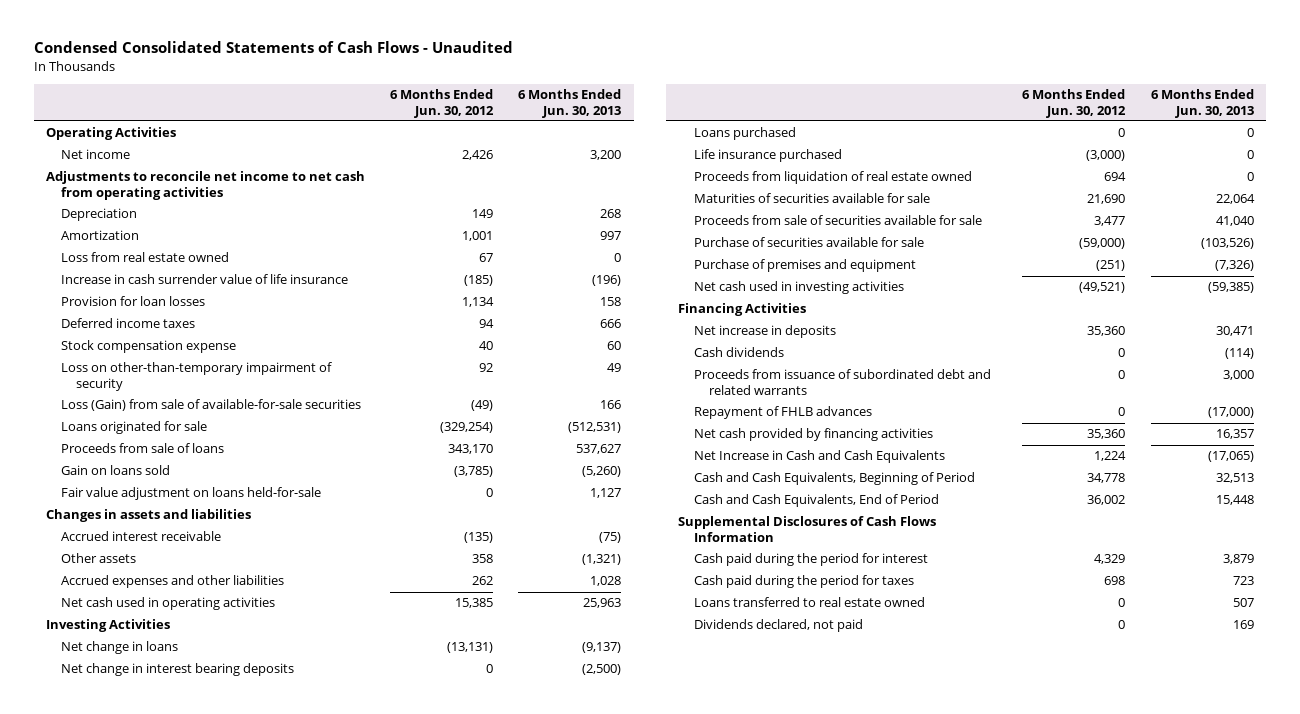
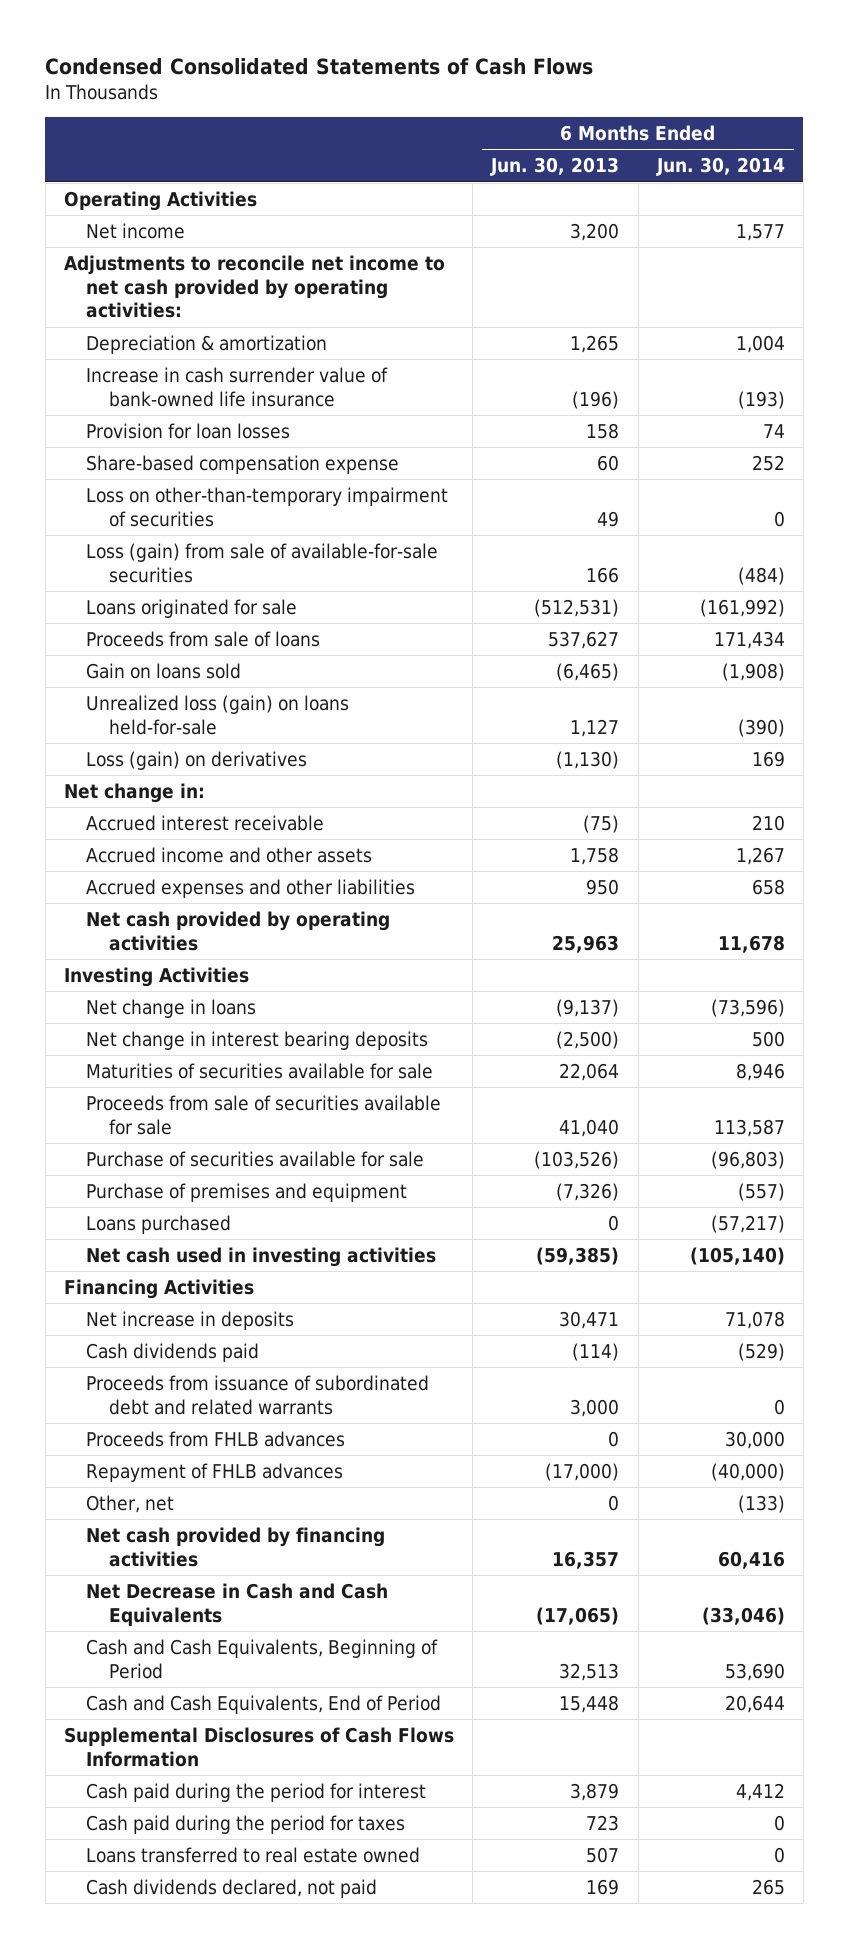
- Condensed Consolidated Statements of Cash Flows - Unaudited
+ Condensed Consolidated Statements of Cash Flows
- | 6 Months Ended Jun. 30, 2012 | 6 Months Ended Jun. 30, 2013
+ | 6 Months Ended Jun. 30, 2013 | 6 Months Ended Jun. 30, 2014
- Adjustments to reconcile net income to net cash from operating activities
- Depreciation | 149 | 268
- Amortization | 1,001 | 997
- Loss from real estate owned | 67 | 0
- Increase in cash surrender value of life insurance | (185) | (196)
+ Adjustments to reconcile net income to net cash provided by operating activities:
+ Depreciation & amortization | 1,265 | 1,004
+ Increase in cash surrender value of bank-owned life insurance | (196) | (193)
- Deferred income taxes | 94 | 666
- Stock compensation expense | 40 | 60
- Loss on other-than-temporary impairment of security | 92 | 49
- Loss (Gain) from sale of available-for-sale securities | (49) | 166
+ Share-based compensation expense | 60 | 252
+ Loss on other-than-temporary impairment of securities | 49 | 0
+ Loss (gain) from sale of available-for-sale securities | 166 | (484)
- Gain on loans sold | (3,785) | (5,260)
- Fair value adjustment on loans held-for-sale | 0 | 1,127
- Changes in assets and liabilities
+ Gain on loans sold | (6,465) | (1,908)
+ Unrealized loss (gain) on loans held-for-sale | 1,127 | (390)
+ Loss (gain) on derivatives | (1,130) | 169
+ Net change in:
- Other assets | 358 | (1,321)
- Accrued expenses and other liabilities | 262 | 1,028
- Net cash used in operating activities | 15,385 | 25,963
+ Accrued income and other assets | 1,758 | 1,267
+ Accrued expenses and other liabilities | 950 | 658
+ Net cash provided by operating activities | 25,963 | 11,678
- Life insurance purchased | (3,000) | 0
- Proceeds from liquidation of real estate owned | 694 | 0
moved down: Loans purchased | 0 | (57,217)
- Cash dividends | 0 | (114)
+ Cash dividends paid | (114) | (529)
+ Proceeds from FHLB advances | 0 | 30,000
+ Other, net | 0 | (133)
- Net Increase in Cash and Cash Equivalents | 1,224 | (17,065)
+ Net Decrease in Cash and Cash Equivalents | (17,065) | (33,046)
- Dividends declared, not paid | 0 | 169
+ Cash dividends declared, not paid | 169 | 265

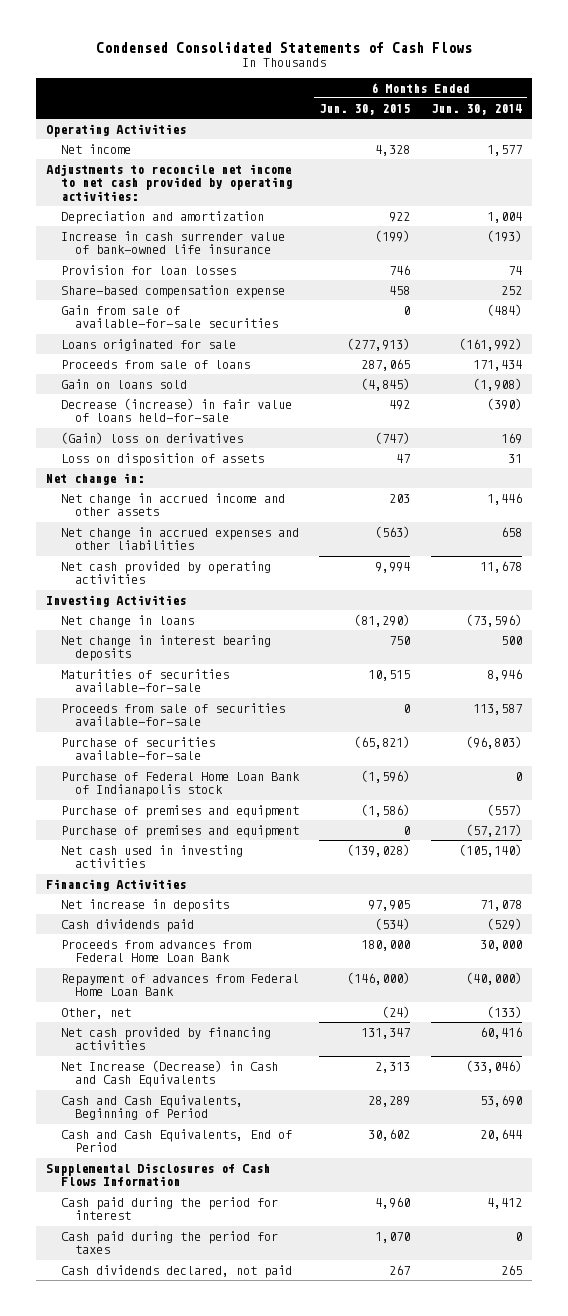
- | 6 Months Ended Jun. 30, 2013 | 6 Months Ended Jun. 30, 2014
+ | 6 Months Ended Jun. 30, 2015 | 6 Months Ended Jun. 30, 2014
- Depreciation & amortization | 1,265 | 1,004
+ Depreciation and amortization | 922 | 1,004
- Loss on other-than-temporary impairment of securities | 49 | 0
- Loss (gain) from sale of available-for-sale securities | 166 | (484)
+ Gain from sale of available-for-sale securities | 0 | (484)
- Unrealized loss (gain) on loans held-for-sale | 1,127 | (390)
- Loss (gain) on derivatives | (1,130) | 169
+ Decrease (increase) in fair value of loans held-for-sale | 492 | (390)
+ (Gain) loss on derivatives | (747) | 169
+ Loss on disposition of assets | 47 | 31
- Accrued interest receivable | (75) | 210
- Accrued income and other assets | 1,758 | 1,267
- Accrued expenses and other liabilities | 950 | 658
+ Net change in accrued income and other assets | 203 | 1,446
+ Net change in accrued expenses and other liabilities | (563) | 658
- Maturities of securities available for sale | 22,064 | 8,946
- Proceeds from sale of securities available for sale | 41,040 | 113,587
- Purchase of securities available for sale | (103,526) | (96,803)
+ Maturities of securities available-for-sale | 10,515 | 8,946
+ Proceeds from sale of securities available-for-sale | 0 | 113,587
+ Purchase of securities available-for-sale | (65,821) | (96,803)
+ Purchase of Federal Home Loan Bank of Indianapolis stock | (1,596) | 0
- Loans purchased | 0 | (57,217)
+ Purchase of premises and equipment | 0 | (57,217)
- Proceeds from issuance of subordinated debt and related warrants | 3,000 | 0
- Proceeds from FHLB advances | 0 | 30,000
- Repayment of FHLB advances | (17,000) | (40,000)
+ Proceeds from advances from Federal Home Loan Bank | 180,000 | 30,000
+ Repayment of advances from Federal Home Loan Bank | (146,000) | (40,000)
- Net Decrease in Cash and Cash Equivalents | (17,065) | (33,046)
+ Net Increase (Decrease) in Cash and Cash Equivalents | 2,313 | (33,046)
- Loans transferred to real estate owned | 507 | 0

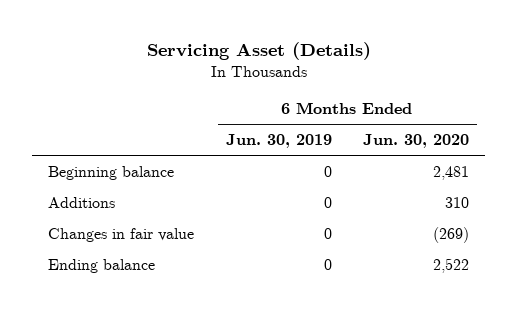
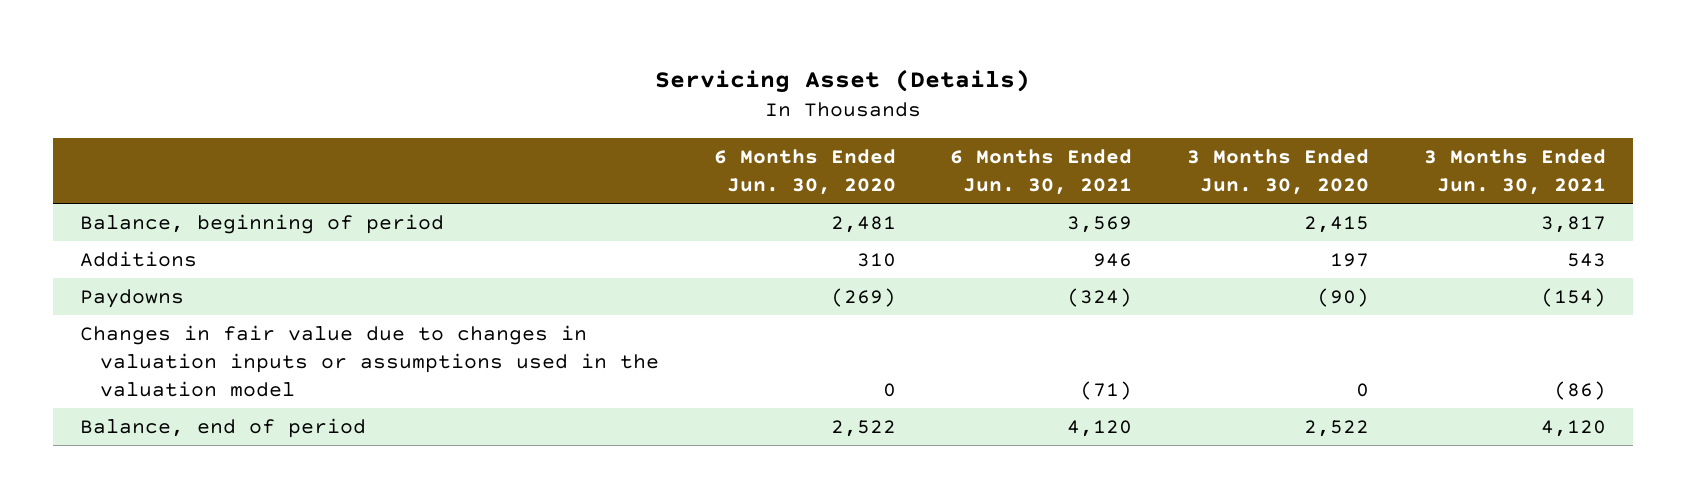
- | 6 Months Ended Jun. 30, 2019 | 6 Months Ended Jun. 30, 2020
+ | 6 Months Ended Jun. 30, 2020 | 6 Months Ended Jun. 30, 2021 | 3 Months Ended Jun. 30, 2020 | 3 Months Ended Jun. 30, 2021
- Beginning balance | 0 | 2,481
+ Balance, beginning of period | 2,481 | 3,569 | 2,415 | 3,817
- Changes in fair value | 0 | (269)
- Ending balance | 0 | 2,522
+ Paydowns | (269) | (324) | (90) | (154)
+ Changes in fair value due to changes in valuation inputs or assumptions used in the valuation model | 0 | (71) | 0 | (86)
+ Balance, end of period | 2,522 | 4,120 | 2,522 | 4,120

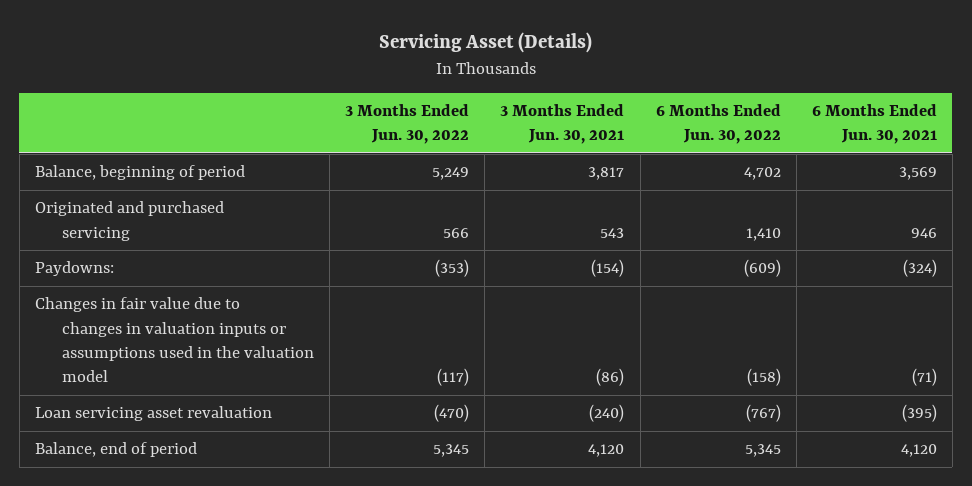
- | 6 Months Ended Jun. 30, 2020 | 6 Months Ended Jun. 30, 2021 | 3 Months Ended Jun. 30, 2020 | 3 Months Ended Jun. 30, 2021
+ | 3 Months Ended Jun. 30, 2022 | 3 Months Ended Jun. 30, 2021 | 6 Months Ended Jun. 30, 2022 | 6 Months Ended Jun. 30, 2021
- Additions | 310 | 946 | 197 | 543
- Paydowns | (269) | (324) | (90) | (154)
+ Originated and purchased servicing | 566 | 543 | 1,410 | 946
+ Paydowns: | (353) | (154) | (609) | (324)
+ Loan servicing asset revaluation | (470) | (240) | (767) | (395)

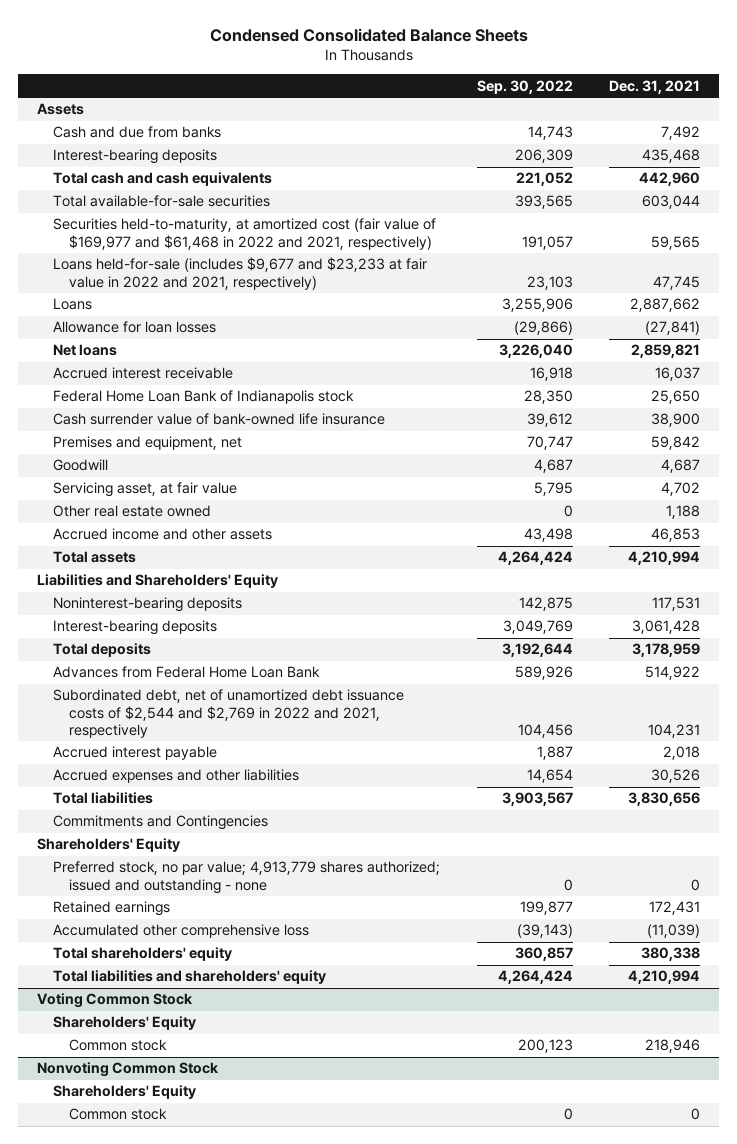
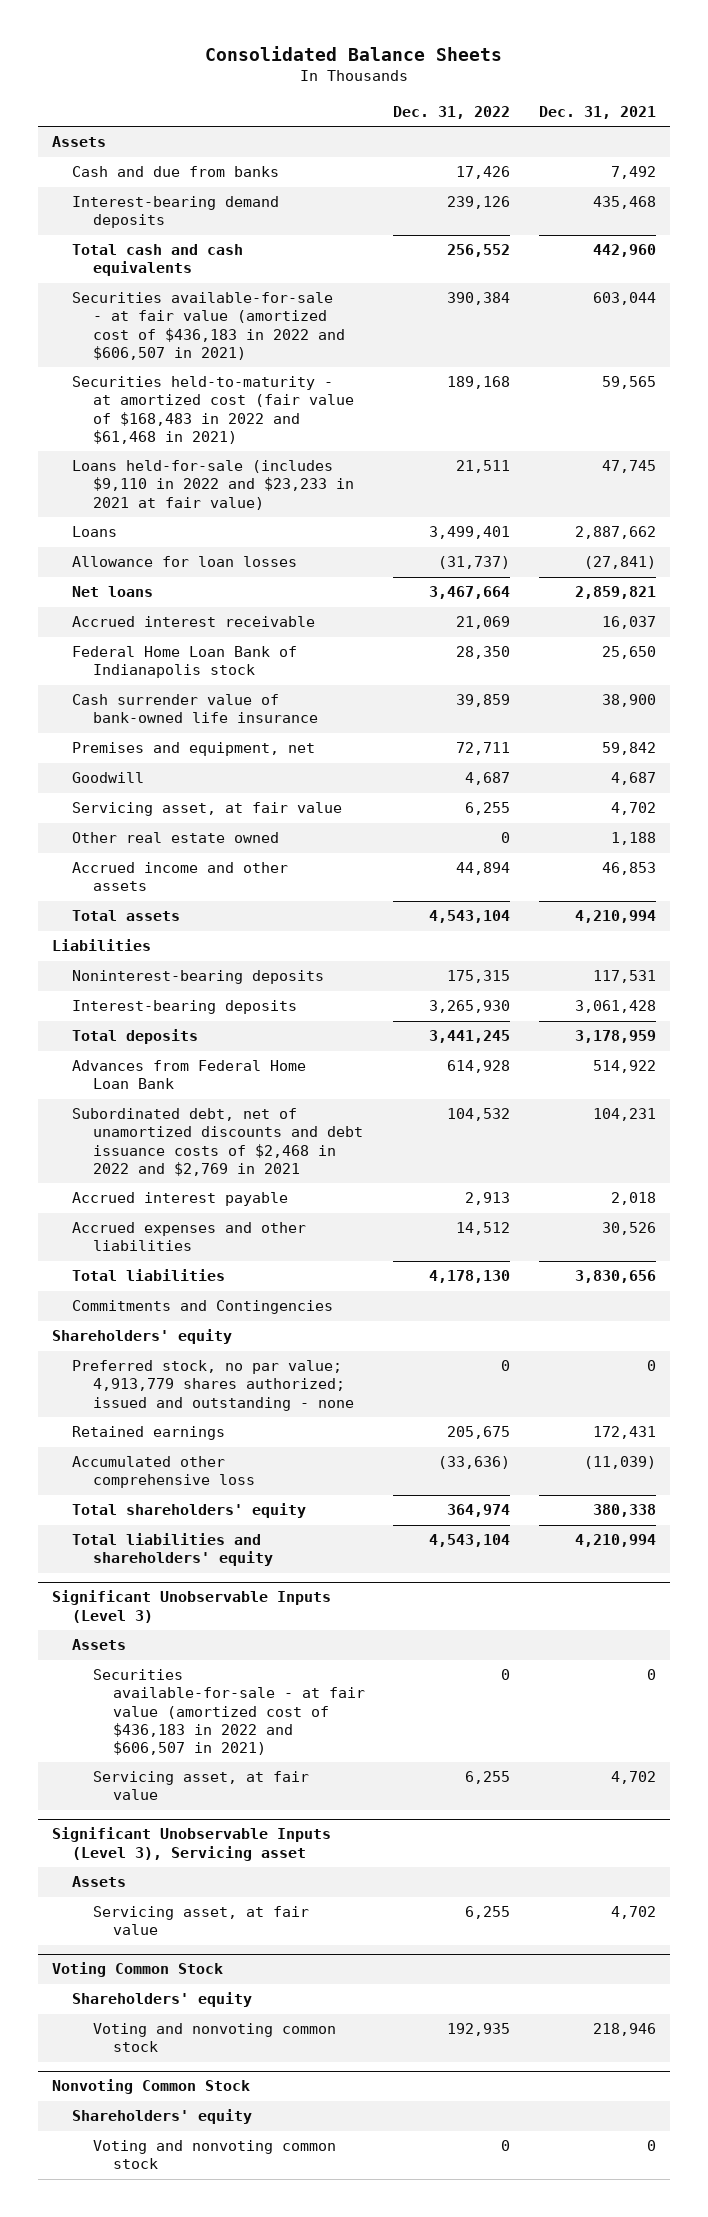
- Condensed Consolidated Balance Sheets
+ Consolidated Balance Sheets
- | Sep. 30, 2022 | Dec. 31, 2021
+ | Dec. 31, 2022 | Dec. 31, 2021
- Interest-bearing deposits | 206,309 | 435,468
+ Interest-bearing demand deposits | 239,126 | 435,468
- Total available-for-sale securities | 393,565 | 603,044
- Securities held-to-maturity, at amortized cost (fair value of $169,977 and $61,468 in 2022 and 2021, respectively) | 191,057 | 59,565
- Loans held-for-sale (includes $9,677 and $23,233 at fair value in 2022 and 2021, respectively) | 23,103 | 47,745
+ Securities available-for-sale - at fair value (amortized cost of $436,183 in 2022 and $606,507 in 2021) | 390,384 | 603,044
+ Securities held-to-maturity - at amortized cost (fair value of $168,483 in 2022 and $61,468 in 2021) | 189,168 | 59,565
+ Loans held-for-sale (includes $9,110 in 2022 and $23,233 in 2021 at fair value) | 21,511 | 47,745
- Liabilities and Shareholders' Equity
+ Liabilities
- Subordinated debt, net of unamortized debt issuance costs of $2,544 and $2,769 in 2022 and 2021, respectively | 104,456 | 104,231
+ Subordinated debt, net of unamortized discounts and debt issuance costs of $2,468 in 2022 and $2,769 in 2021 | 104,532 | 104,231
- Shareholders' Equity
+ Shareholders' equity
+ Significant Unobservable Inputs (Level 3)
+ Assets
+ Securities available-for-sale - at fair value (amortized cost of $436,183 in 2022 and $606,507 in 2021) | 0 | 0
+ Servicing asset, at fair value | 6,255 | 4,702
+ Significant Unobservable Inputs (Level 3), Servicing asset
+ Assets
+ Servicing asset, at fair value | 6,255 | 4,702
@ Voting Common Stock
- Shareholders' Equity
- Common stock | 200,123 | 218,946
+ Shareholders' equity
+ Voting and nonvoting common stock | 192,935 | 218,946
@ Nonvoting Common Stock
- Shareholders' Equity
- Common stock | 0 | 0
+ Shareholders' equity
+ Voting and nonvoting common stock | 0 | 0

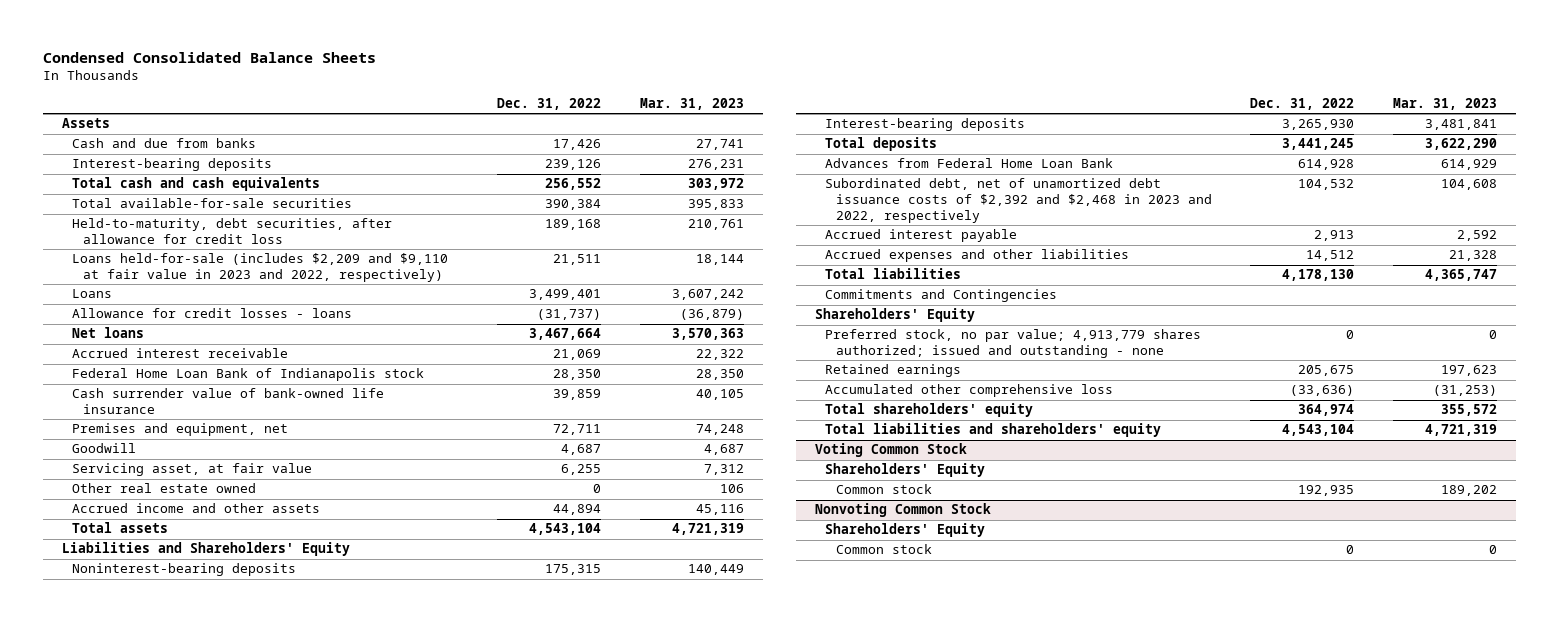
- Consolidated Balance Sheets
+ Condensed Consolidated Balance Sheets
- | Dec. 31, 2022 | Dec. 31, 2021
+ | Dec. 31, 2022 | Mar. 31, 2023
- Interest-bearing demand deposits | 239,126 | 435,468
+ Interest-bearing deposits | 239,126 | 276,231
- Securities available-for-sale - at fair value (amortized cost of $436,183 in 2022 and $606,507 in 2021) | 390,384 | 603,044
- Securities held-to-maturity - at amortized cost (fair value of $168,483 in 2022 and $61,468 in 2021) | 189,168 | 59,565
- Loans held-for-sale (includes $9,110 in 2022 and $23,233 in 2021 at fair value) | 21,511 | 47,745
+ Total available-for-sale securities | 390,384 | 395,833
+ Held-to-maturity, debt securities, after allowance for credit loss | 189,168 | 210,761
+ Loans held-for-sale (includes $2,209 and $9,110 at fair value in 2023 and 2022, respectively) | 21,511 | 18,144
- Allowance for loan losses | (31,737) | (27,841)
+ Allowance for credit losses - loans | (31,737) | (36,879)
- Liabilities
+ Liabilities and Shareholders' Equity
- Subordinated debt, net of unamortized discounts and debt issuance costs of $2,468 in 2022 and $2,769 in 2021 | 104,532 | 104,231
+ Subordinated debt, net of unamortized debt issuance costs of $2,392 and $2,468 in 2023 and 2022, respectively | 104,532 | 104,608
- Shareholders' equity
+ Shareholders' Equity
- Significant Unobservable Inputs (Level 3)
- Assets
- Securities available-for-sale - at fair value (amortized cost of $436,183 in 2022 and $606,507 in 2021) | 0 | 0
- Servicing asset, at fair value | 6,255 | 4,702
- Significant Unobservable Inputs (Level 3), Servicing asset
- Assets
- Servicing asset, at fair value | 6,255 | 4,702
@ Voting Common Stock
- Shareholders' equity
- Voting and nonvoting common stock | 192,935 | 218,946
+ Shareholders' Equity
+ Common stock | 192,935 | 189,202
@ Nonvoting Common Stock
- Shareholders' equity
- Voting and nonvoting common stock | 0 | 0
+ Shareholders' Equity
+ Common stock | 0 | 0

